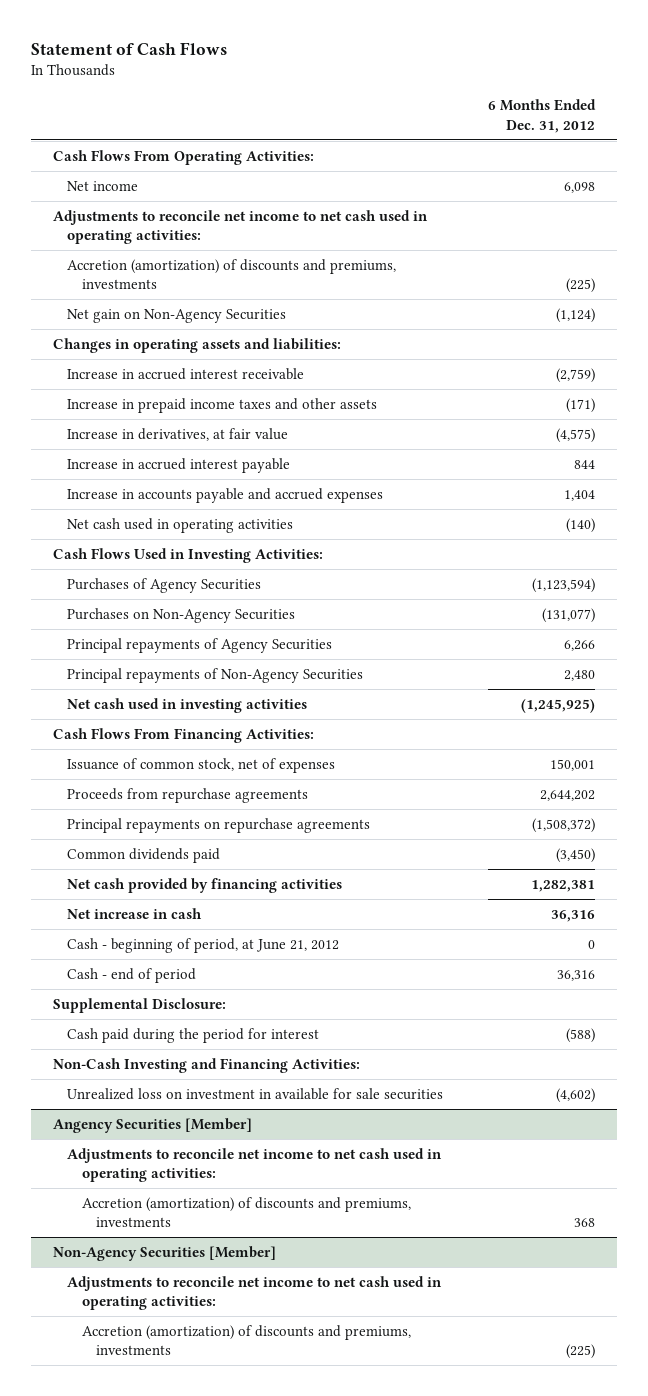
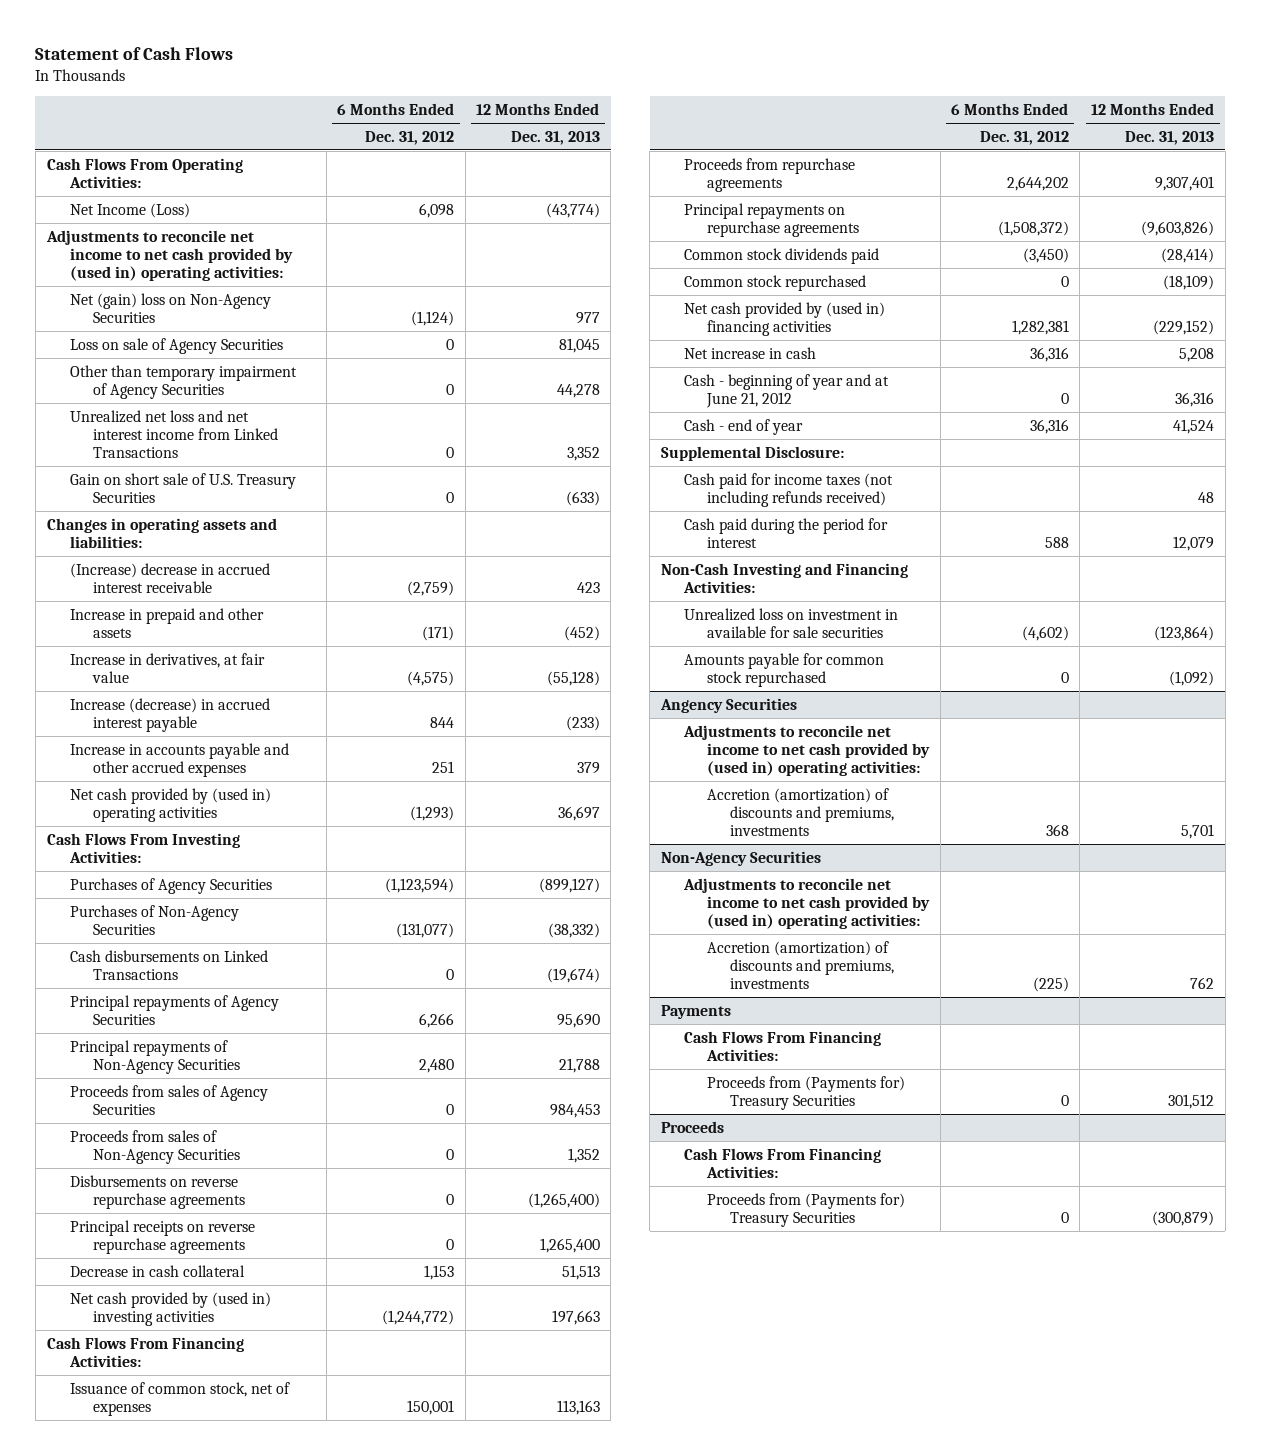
- | 6 Months Ended Dec. 31, 2012
+ | 6 Months Ended Dec. 31, 2012 | 12 Months Ended Dec. 31, 2013
- Net income | 6,098
- Adjustments to reconcile net income to net cash used in operating activities:
- Accretion (amortization) of discounts and premiums, investments | (225)
- Net gain on Non-Agency Securities | (1,124)
+ Net Income (Loss) | 6,098 | (43,774)
+ Adjustments to reconcile net income to net cash provided by (used in) operating activities:
+ Net (gain) loss on Non-Agency Securities | (1,124) | 977
+ Loss on sale of Agency Securities | 0 | 81,045
+ Other than temporary impairment of Agency Securities | 0 | 44,278
+ Unrealized net loss and net interest income from Linked Transactions | 0 | 3,352
+ Gain on short sale of U.S. Treasury Securities | 0 | (633)
- Increase in accrued interest receivable | (2,759)
- Increase in prepaid income taxes and other assets | (171)
+ (Increase) decrease in accrued interest receivable | (2,759) | 423
+ Increase in prepaid and other assets | (171) | (452)
- Increase in accrued interest payable | 844
- Increase in accounts payable and accrued expenses | 1,404
- Net cash used in operating activities | (140)
- Cash Flows Used in Investing Activities:
+ Increase (decrease) in accrued interest payable | 844 | (233)
+ Increase in accounts payable and other accrued expenses | 251 | 379
+ Net cash provided by (used in) operating activities | (1,293) | 36,697
+ Cash Flows From Investing Activities:
- Purchases on Non-Agency Securities | (131,077)
+ Purchases of Non-Agency Securities | (131,077) | (38,332)
+ Cash disbursements on Linked Transactions | 0 | (19,674)
- Net cash used in investing activities | (1,245,925)
+ Proceeds from sales of Agency Securities | 0 | 984,453
+ Proceeds from sales of Non-Agency Securities | 0 | 1,352
+ Disbursements on reverse repurchase agreements | 0 | (1,265,400)
+ Principal receipts on reverse repurchase agreements | 0 | 1,265,400
+ Decrease in cash collateral | 1,153 | 51,513
+ Net cash provided by (used in) investing activities | (1,244,772) | 197,663
- Common dividends paid | (3,450)
- Net cash provided by financing activities | 1,282,381
+ Common stock dividends paid | (3,450) | (28,414)
+ Common stock repurchased | 0 | (18,109)
+ Net cash provided by (used in) financing activities | 1,282,381 | (229,152)
- Cash - beginning of period, at June 21, 2012 | 0
- Cash - end of period | 36,316
+ Cash - beginning of year and at June 21, 2012 | 0 | 36,316
+ Cash - end of year | 36,316 | 41,524
- Cash paid during the period for interest | (588)
+ Cash paid for income taxes (not including refunds received) | | 48
+ Cash paid during the period for interest | 588 | 12,079
- Angency Securities [Member]
- Adjustments to reconcile net income to net cash used in operating activities:
+ Amounts payable for common stock repurchased | 0 | (1,092)
+ Angency Securities
+ Adjustments to reconcile net income to net cash provided by (used in) operating activities:
- Non-Agency Securities [Member]
- Adjustments to reconcile net income to net cash used in operating activities:
+ Non-Agency Securities
+ Adjustments to reconcile net income to net cash provided by (used in) operating activities:
+ Payments
+ Cash Flows From Financing Activities:
+ Proceeds from (Payments for) Treasury Securities | 0 | 301,512
+ Proceeds
+ Cash Flows From Financing Activities:
+ Proceeds from (Payments for) Treasury Securities | 0 | (300,879)

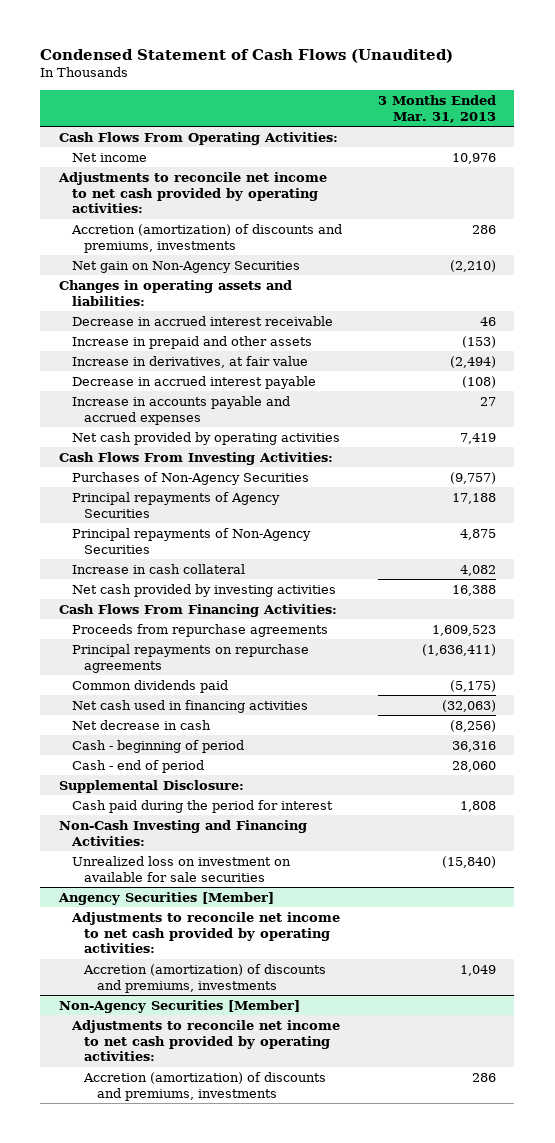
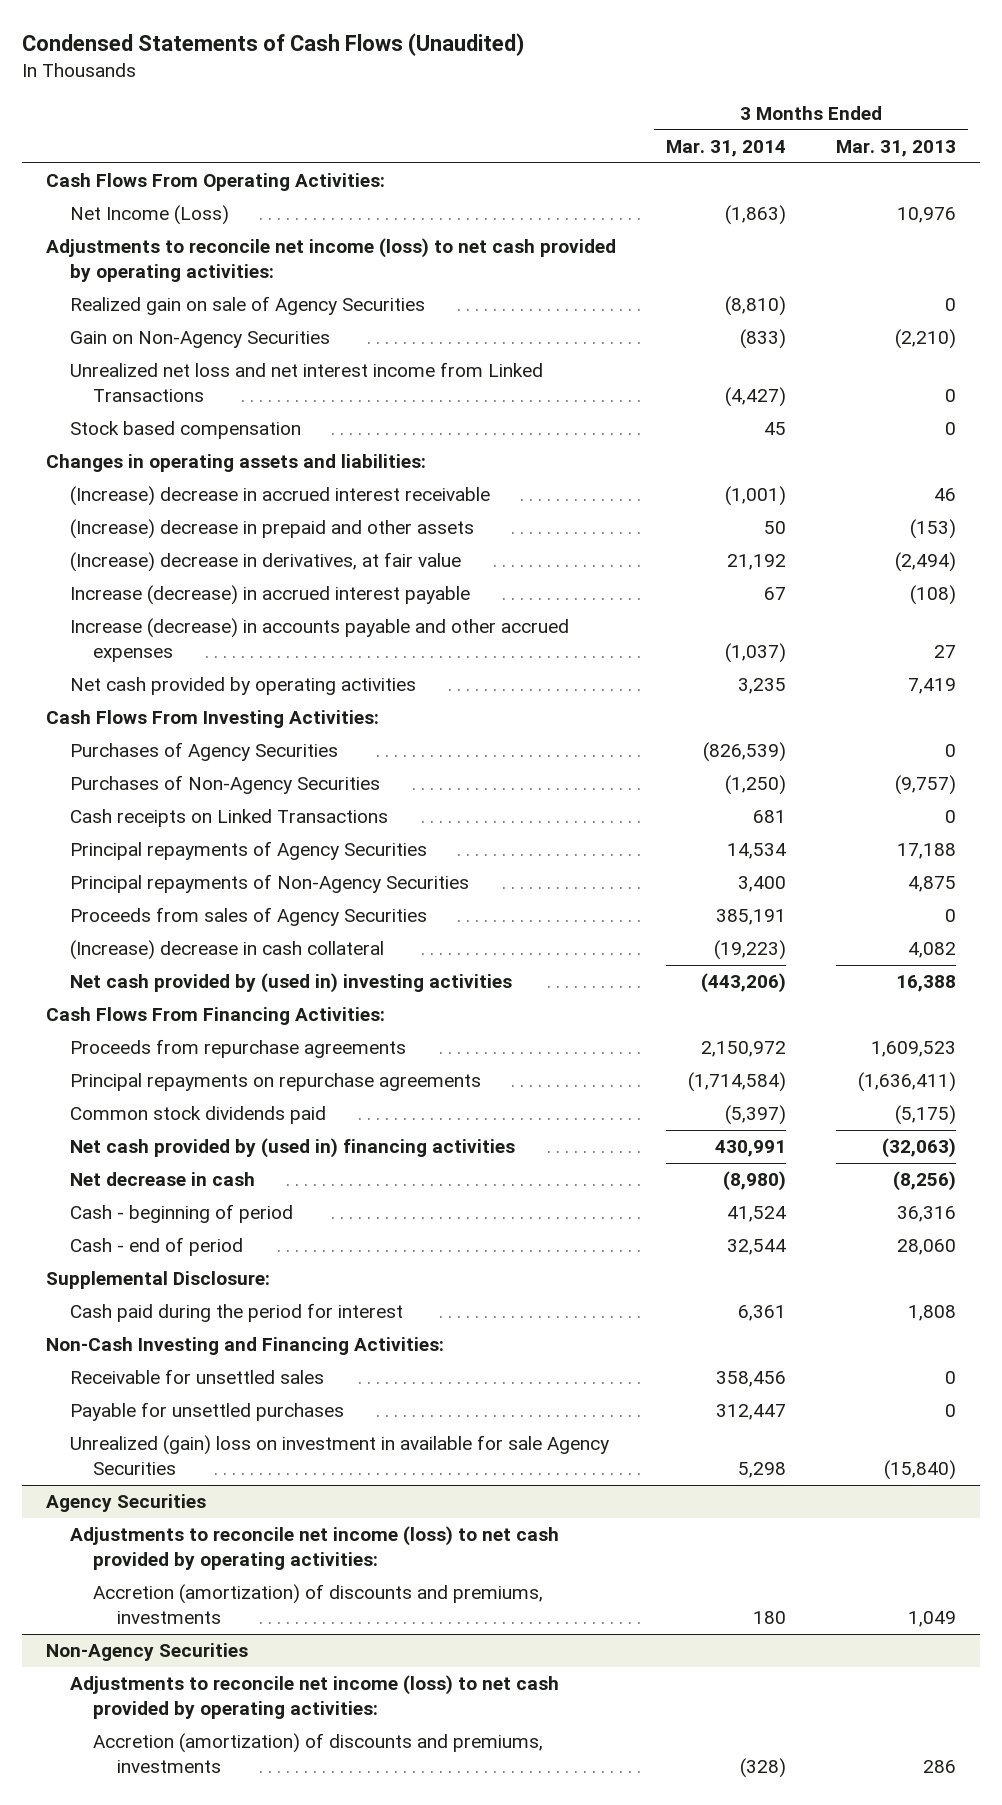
- Condensed Statement of Cash Flows (Unaudited)
+ Condensed Statements of Cash Flows (Unaudited)
- | 3 Months Ended Mar. 31, 2013
+ | 3 Months Ended Mar. 31, 2014 | 3 Months Ended Mar. 31, 2013
- Net income | 10,976
- Adjustments to reconcile net income to net cash provided by operating activities:
- Accretion (amortization) of discounts and premiums, investments | 286
- Net gain on Non-Agency Securities | (2,210)
+ Net Income (Loss) | (1,863) | 10,976
+ Adjustments to reconcile net income (loss) to net cash provided by operating activities:
+ Realized gain on sale of Agency Securities | (8,810) | 0
+ Gain on Non-Agency Securities | (833) | (2,210)
+ Unrealized net loss and net interest income from Linked Transactions | (4,427) | 0
+ Stock based compensation | 45 | 0
- Decrease in accrued interest receivable | 46
- Increase in prepaid and other assets | (153)
- Increase in derivatives, at fair value | (2,494)
- Decrease in accrued interest payable | (108)
- Increase in accounts payable and accrued expenses | 27
+ (Increase) decrease in accrued interest receivable | (1,001) | 46
+ (Increase) decrease in prepaid and other assets | 50 | (153)
+ (Increase) decrease in derivatives, at fair value | 21,192 | (2,494)
+ Increase (decrease) in accrued interest payable | 67 | (108)
+ Increase (decrease) in accounts payable and other accrued expenses | (1,037) | 27
+ Purchases of Agency Securities | (826,539) | 0
+ Cash receipts on Linked Transactions | 681 | 0
- Increase in cash collateral | 4,082
- Net cash provided by investing activities | 16,388
+ Proceeds from sales of Agency Securities | 385,191 | 0
+ (Increase) decrease in cash collateral | (19,223) | 4,082
+ Net cash provided by (used in) investing activities | (443,206) | 16,388
- Common dividends paid | (5,175)
- Net cash used in financing activities | (32,063)
+ Common stock dividends paid | (5,397) | (5,175)
+ Net cash provided by (used in) financing activities | 430,991 | (32,063)
- Unrealized loss on investment on available for sale securities | (15,840)
- Angency Securities [Member]
- Adjustments to reconcile net income to net cash provided by operating activities:
+ Receivable for unsettled sales | 358,456 | 0
+ Payable for unsettled purchases | 312,447 | 0
+ Unrealized (gain) loss on investment in available for sale Agency Securities | 5,298 | (15,840)
+ Agency Securities
+ Adjustments to reconcile net income (loss) to net cash provided by operating activities:
- Non-Agency Securities [Member]
- Adjustments to reconcile net income to net cash provided by operating activities:
+ Non-Agency Securities
+ Adjustments to reconcile net income (loss) to net cash provided by operating activities:

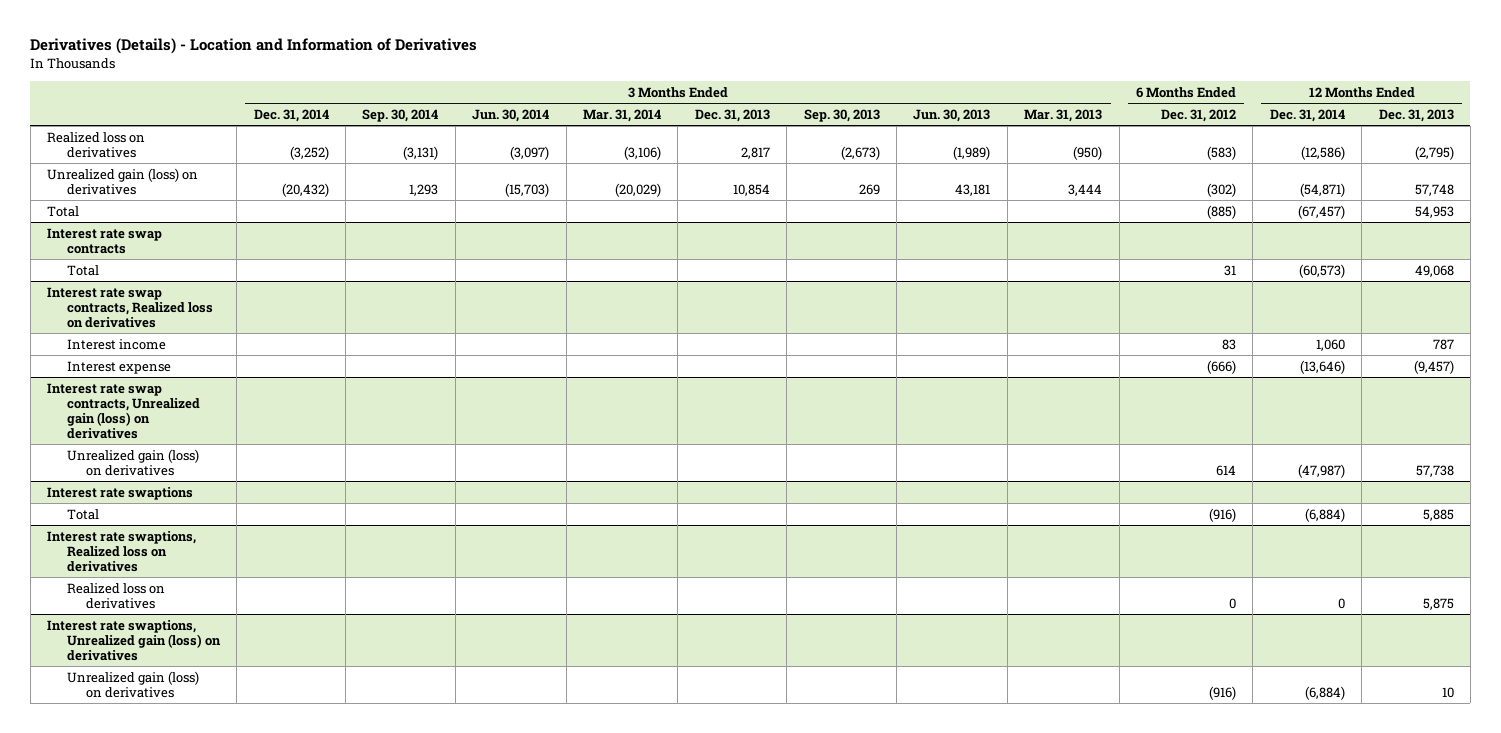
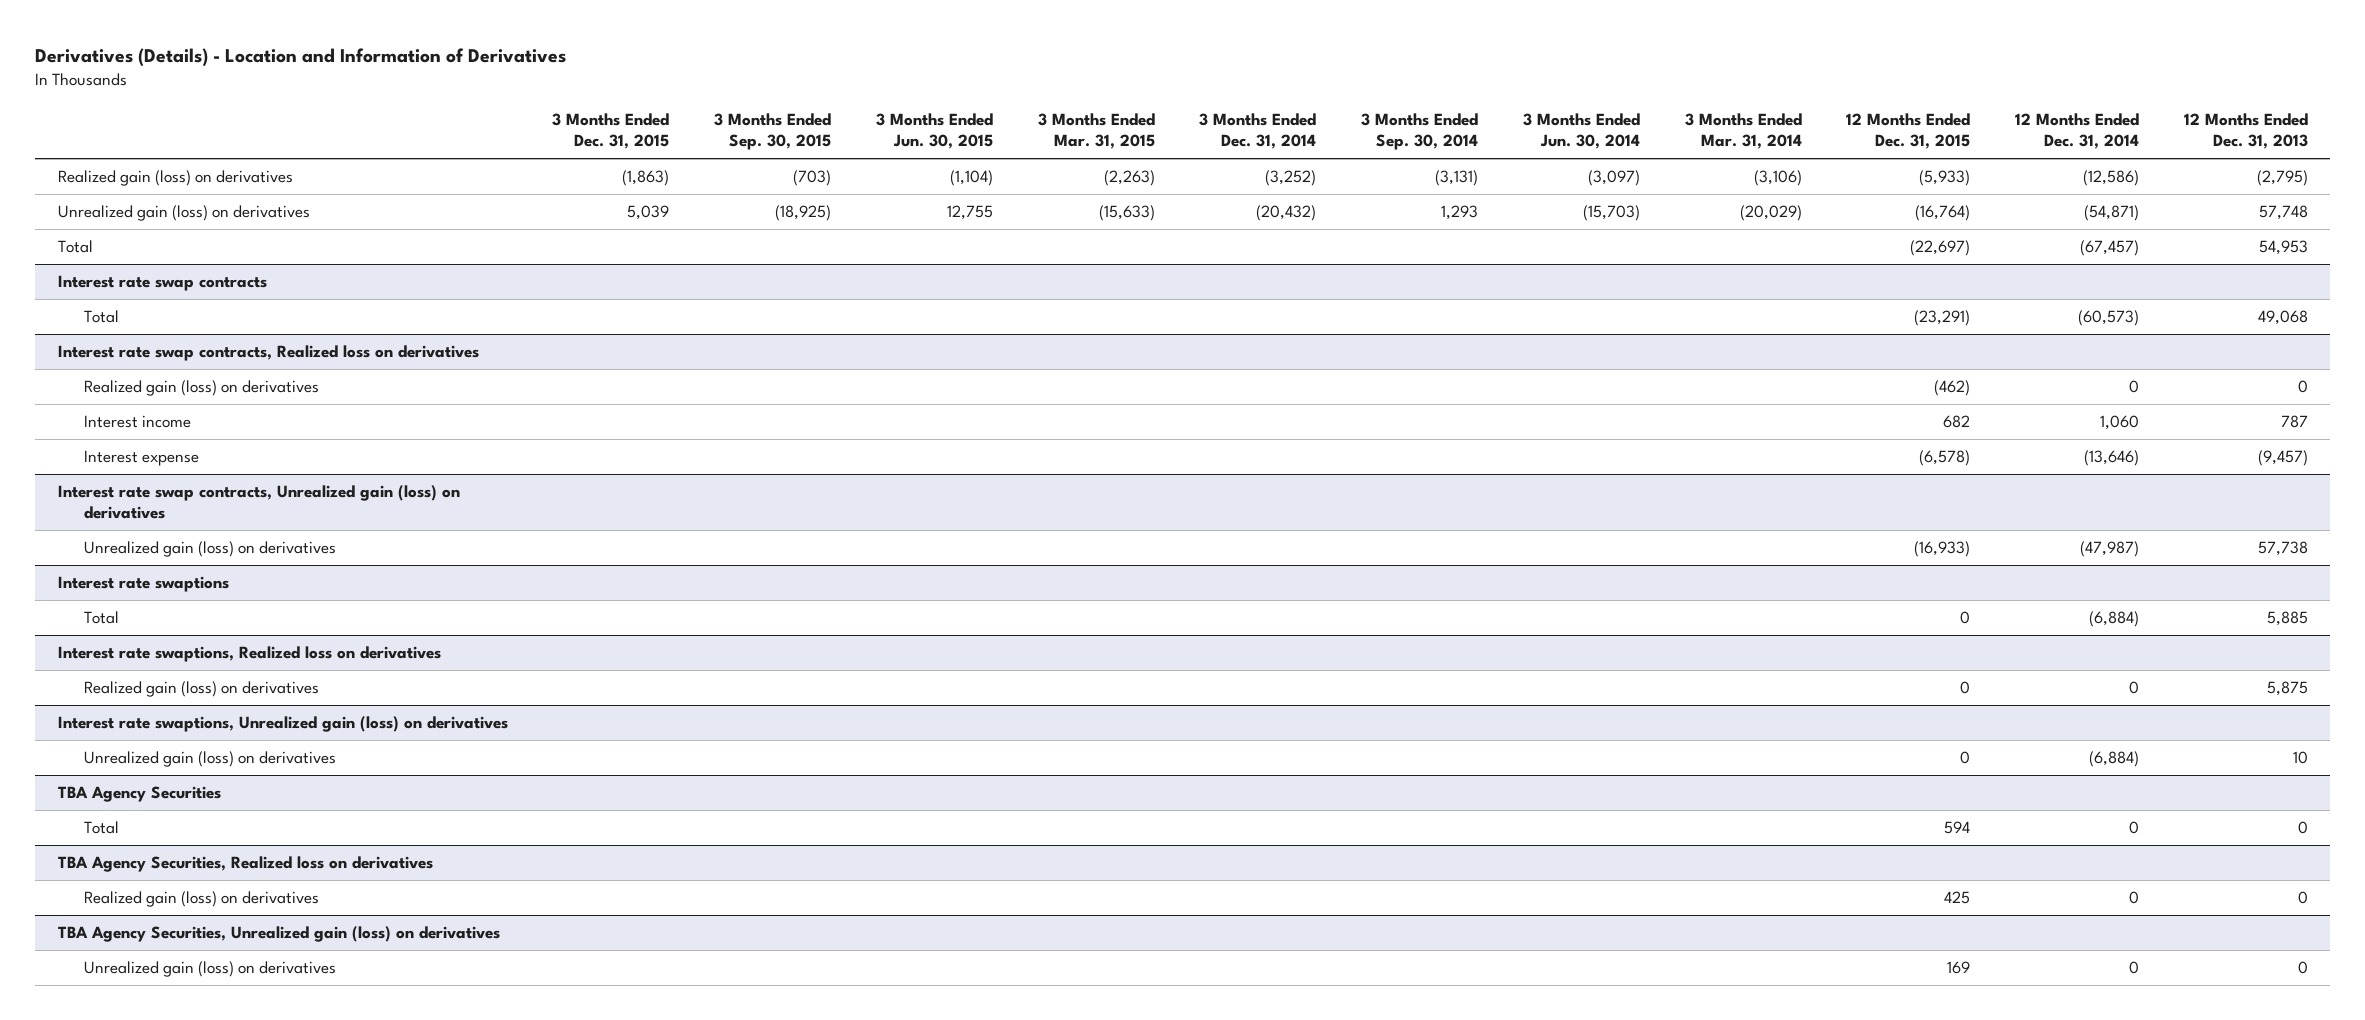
- | 3 Months Ended Dec. 31, 2014 | 3 Months Ended Sep. 30, 2014 | 3 Months Ended Jun. 30, 2014 | 3 Months Ended Mar. 31, 2014 | 3 Months Ended Dec. 31, 2013 | 3 Months Ended Sep. 30, 2013 | 3 Months Ended Jun. 30, 2013 | 3 Months Ended Mar. 31, 2013 | 6 Months Ended Dec. 31, 2012 | 12 Months Ended Dec. 31, 2014 | 12 Months Ended Dec. 31, 2013
+ | 3 Months Ended Dec. 31, 2015 | 3 Months Ended Sep. 30, 2015 | 3 Months Ended Jun. 30, 2015 | 3 Months Ended Mar. 31, 2015 | 3 Months Ended Dec. 31, 2014 | 3 Months Ended Sep. 30, 2014 | 3 Months Ended Jun. 30, 2014 | 3 Months Ended Mar. 31, 2014 | 12 Months Ended Dec. 31, 2015 | 12 Months Ended Dec. 31, 2014 | 12 Months Ended Dec. 31, 2013
- Realized loss on derivatives | (3,252) | (3,131) | (3,097) | (3,106) | 2,817 | (2,673) | (1,989) | (950) | (583) | (12,586) | (2,795)
+ Realized gain (loss) on derivatives | (1,863) | (703) | (1,104) | (2,263) | (3,252) | (3,131) | (3,097) | (3,106) | (5,933) | (12,586) | (2,795)
@ Interest rate swap contracts, Realized loss on derivatives
+ Realized gain (loss) on derivatives | | | | | | | | | (462) | 0 | 0
@ Interest rate swaptions, Realized loss on derivatives
- Realized loss on derivatives | | | | | | | | | 0 | 0 | 5,875
+ Realized gain (loss) on derivatives | | | | | | | | | 0 | 0 | 5,875
+ TBA Agency Securities
+ Total | | | | | | | | | 594 | 0 | 0
+ TBA Agency Securities, Realized loss on derivatives
+ Realized gain (loss) on derivatives | | | | | | | | | 425 | 0 | 0
+ TBA Agency Securities, Unrealized gain (loss) on derivatives
+ Unrealized gain (loss) on derivatives | | | | | | | | | 169 | 0 | 0

